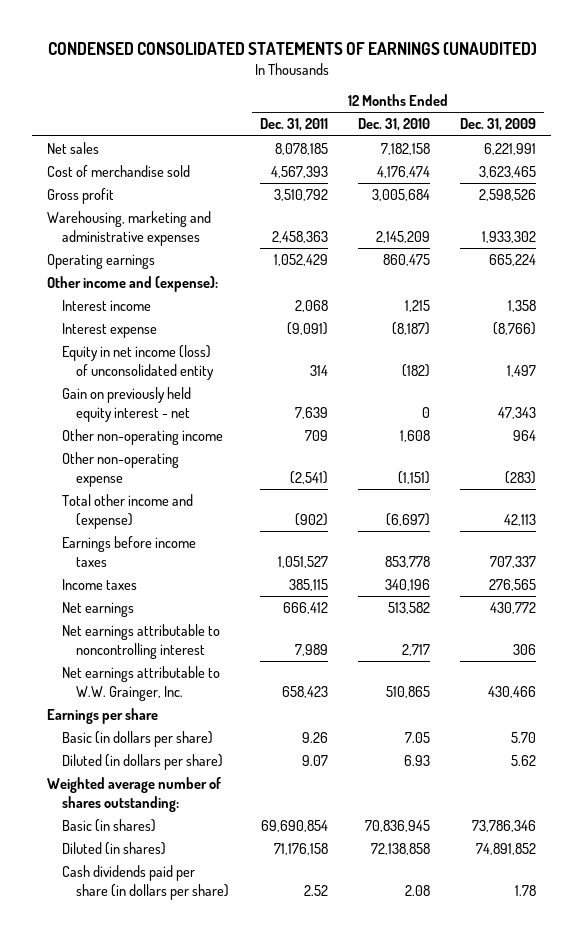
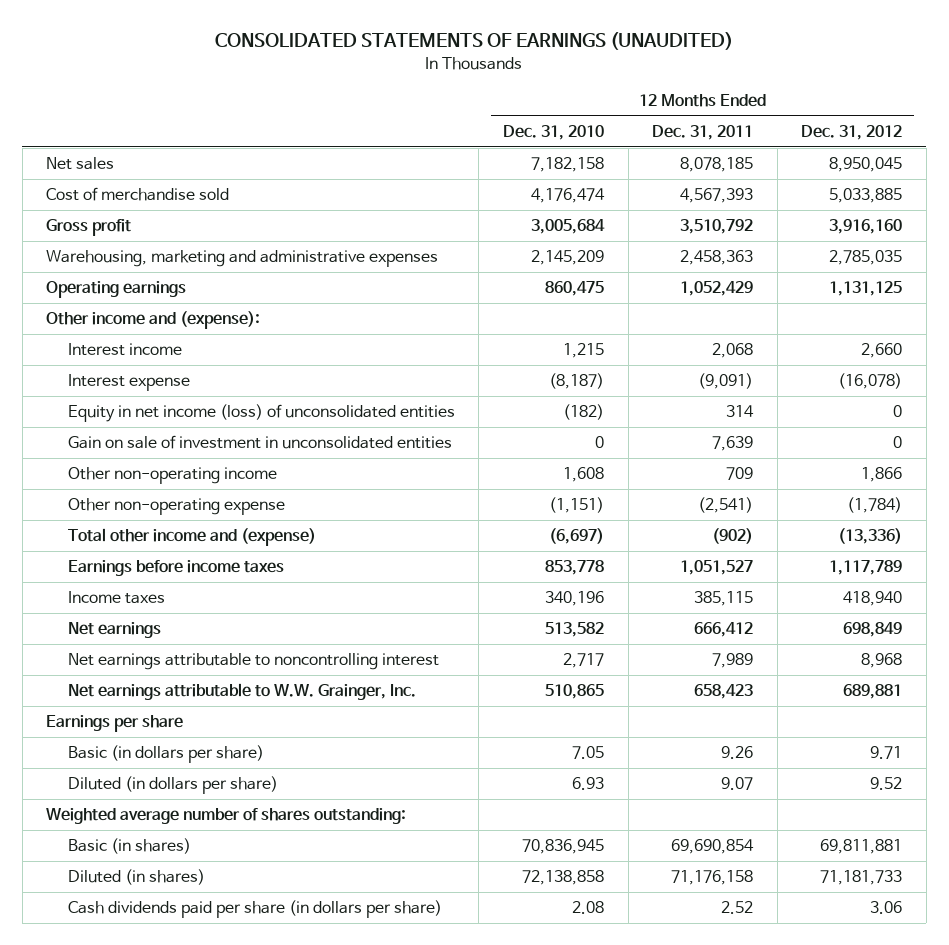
- CONDENSED CONSOLIDATED STATEMENTS OF EARNINGS (UNAUDITED)
+ CONSOLIDATED STATEMENTS OF EARNINGS (UNAUDITED)
- | 12 Months Ended Dec. 31, 2011 | 12 Months Ended Dec. 31, 2010 | 12 Months Ended Dec. 31, 2009
+ | 12 Months Ended Dec. 31, 2010 | 12 Months Ended Dec. 31, 2011 | 12 Months Ended Dec. 31, 2012
- Equity in net income (loss) of unconsolidated entity | 314 | (182) | 1,497
- Gain on previously held equity interest - net | 7,639 | 0 | 47,343
+ Equity in net income (loss) of unconsolidated entities | (182) | 314 | 0
+ Gain on sale of investment in unconsolidated entities | 0 | 7,639 | 0

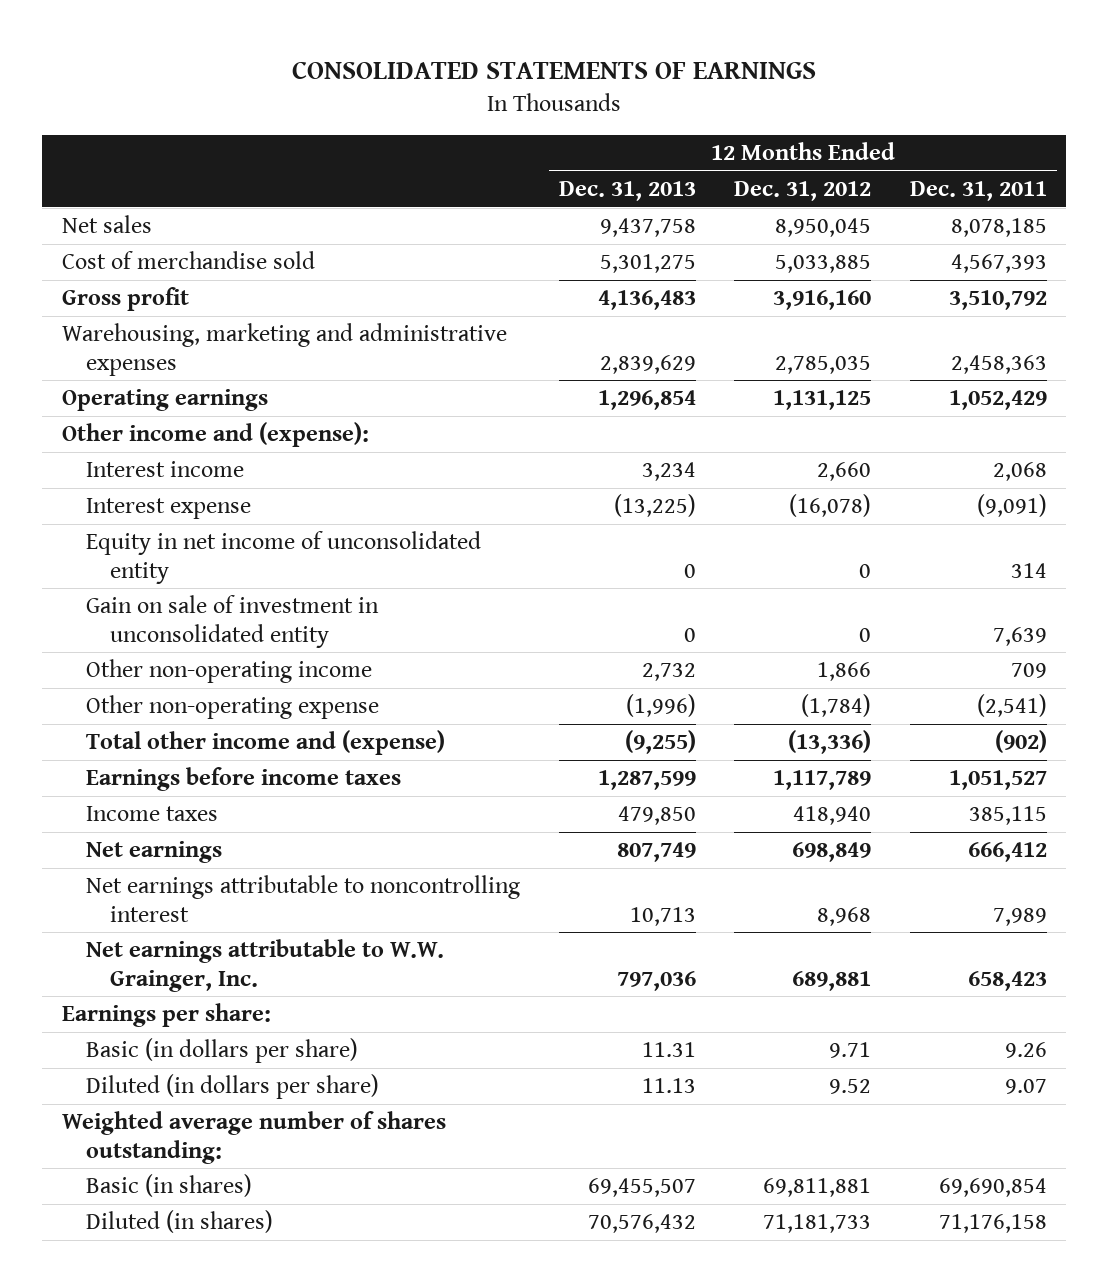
- CONSOLIDATED STATEMENTS OF EARNINGS (UNAUDITED)
+ CONSOLIDATED STATEMENTS OF EARNINGS
- | 12 Months Ended Dec. 31, 2010 | 12 Months Ended Dec. 31, 2011 | 12 Months Ended Dec. 31, 2012
+ | 12 Months Ended Dec. 31, 2013 | 12 Months Ended Dec. 31, 2012 | 12 Months Ended Dec. 31, 2011
- Equity in net income (loss) of unconsolidated entities | (182) | 314 | 0
- Gain on sale of investment in unconsolidated entities | 0 | 7,639 | 0
+ Equity in net income of unconsolidated entity | 0 | 0 | 314
+ Gain on sale of investment in unconsolidated entity | 0 | 0 | 7,639
- Earnings per share
+ Earnings per share:
- Cash dividends paid per share (in dollars per share) | 2.08 | 2.52 | 3.06

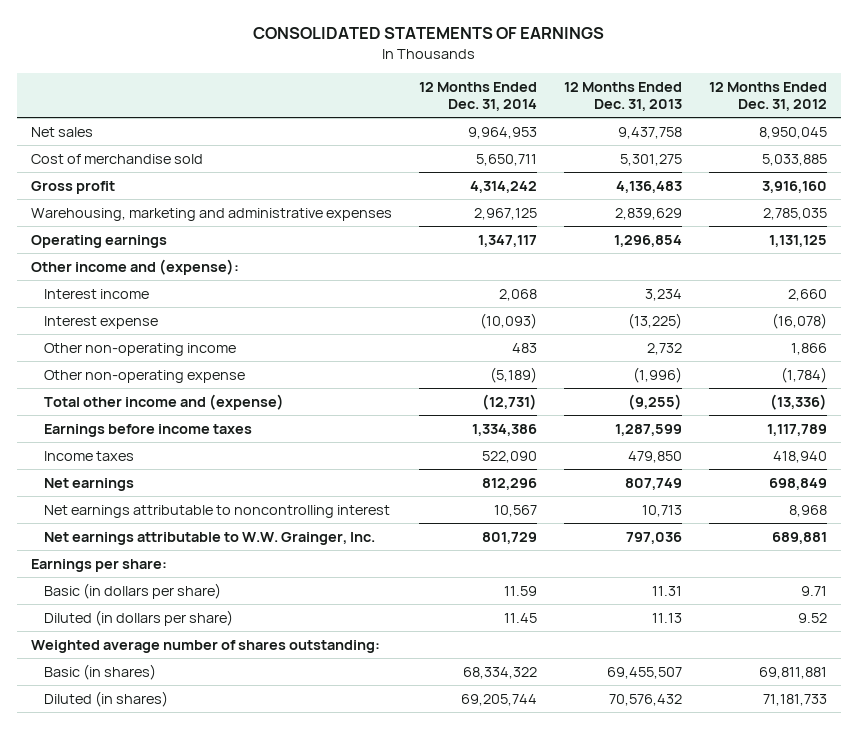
- | 12 Months Ended Dec. 31, 2013 | 12 Months Ended Dec. 31, 2012 | 12 Months Ended Dec. 31, 2011
+ | 12 Months Ended Dec. 31, 2014 | 12 Months Ended Dec. 31, 2013 | 12 Months Ended Dec. 31, 2012
- Equity in net income of unconsolidated entity | 0 | 0 | 314
- Gain on sale of investment in unconsolidated entity | 0 | 0 | 7,639

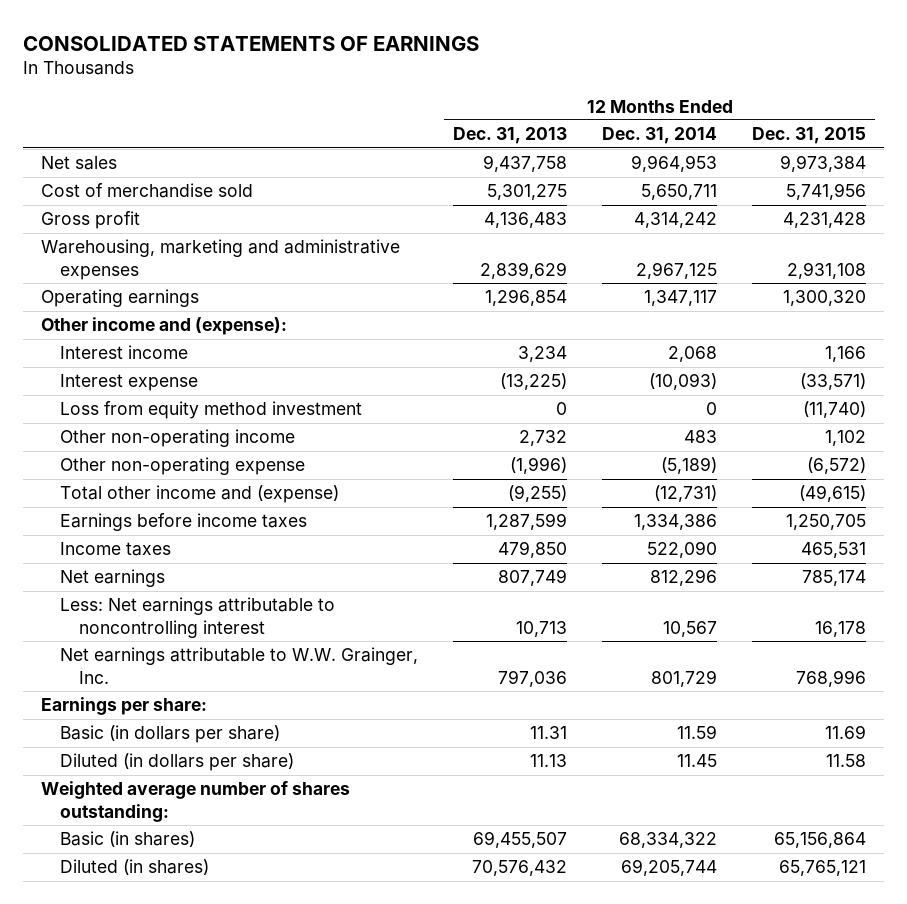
- | 12 Months Ended Dec. 31, 2014 | 12 Months Ended Dec. 31, 2013 | 12 Months Ended Dec. 31, 2012
+ | 12 Months Ended Dec. 31, 2013 | 12 Months Ended Dec. 31, 2014 | 12 Months Ended Dec. 31, 2015
+ Loss from equity method investment | 0 | 0 | (11,740)
- Net earnings attributable to noncontrolling interest | 10,567 | 10,713 | 8,968
+ Less: Net earnings attributable to noncontrolling interest | 10,713 | 10,567 | 16,178

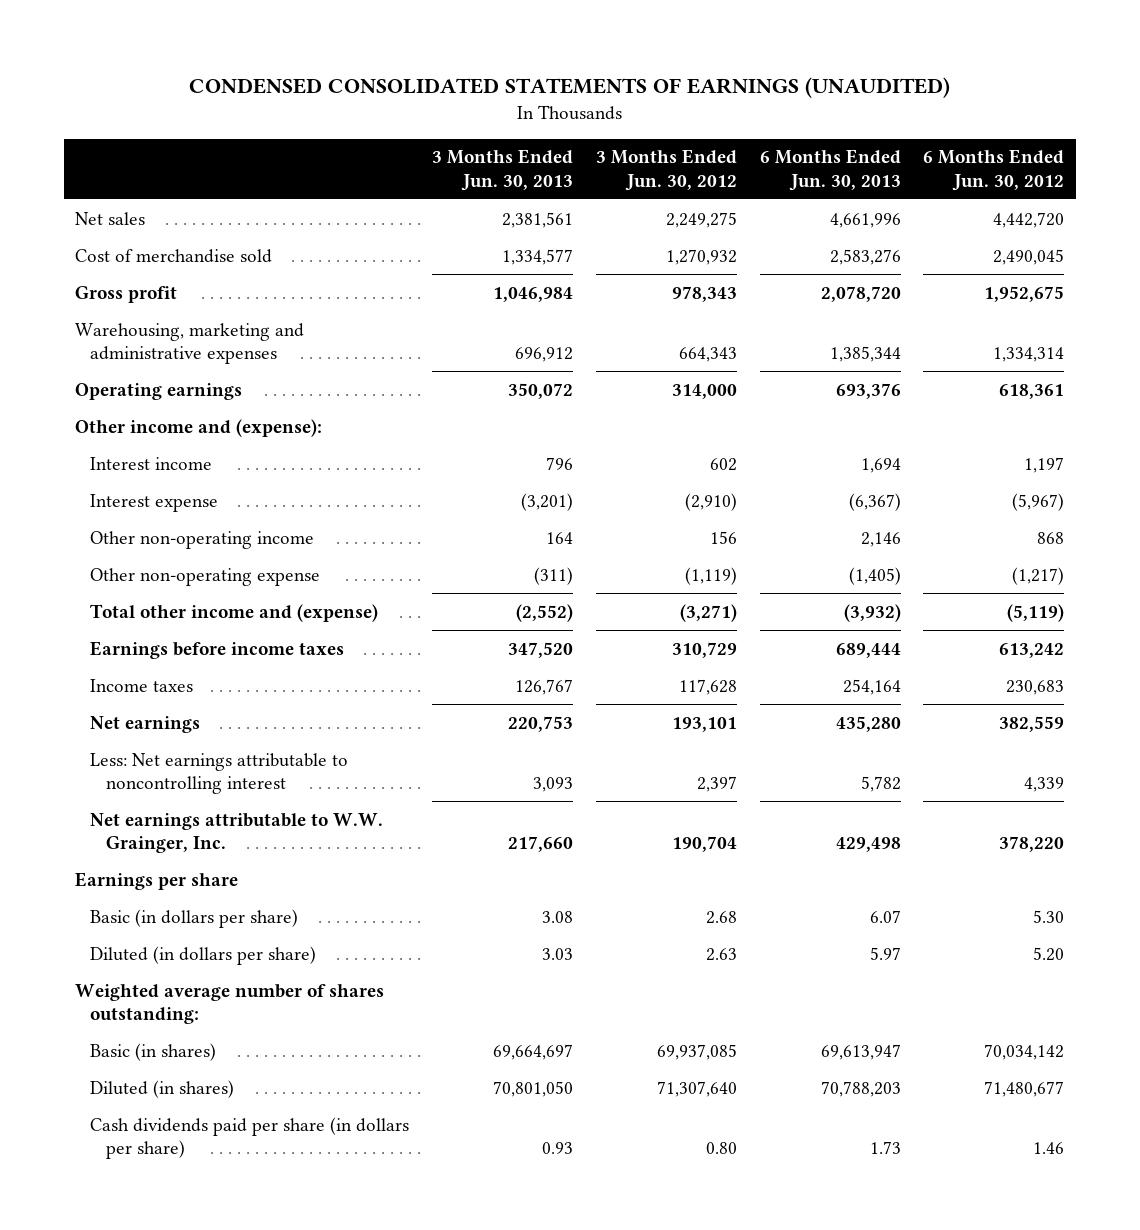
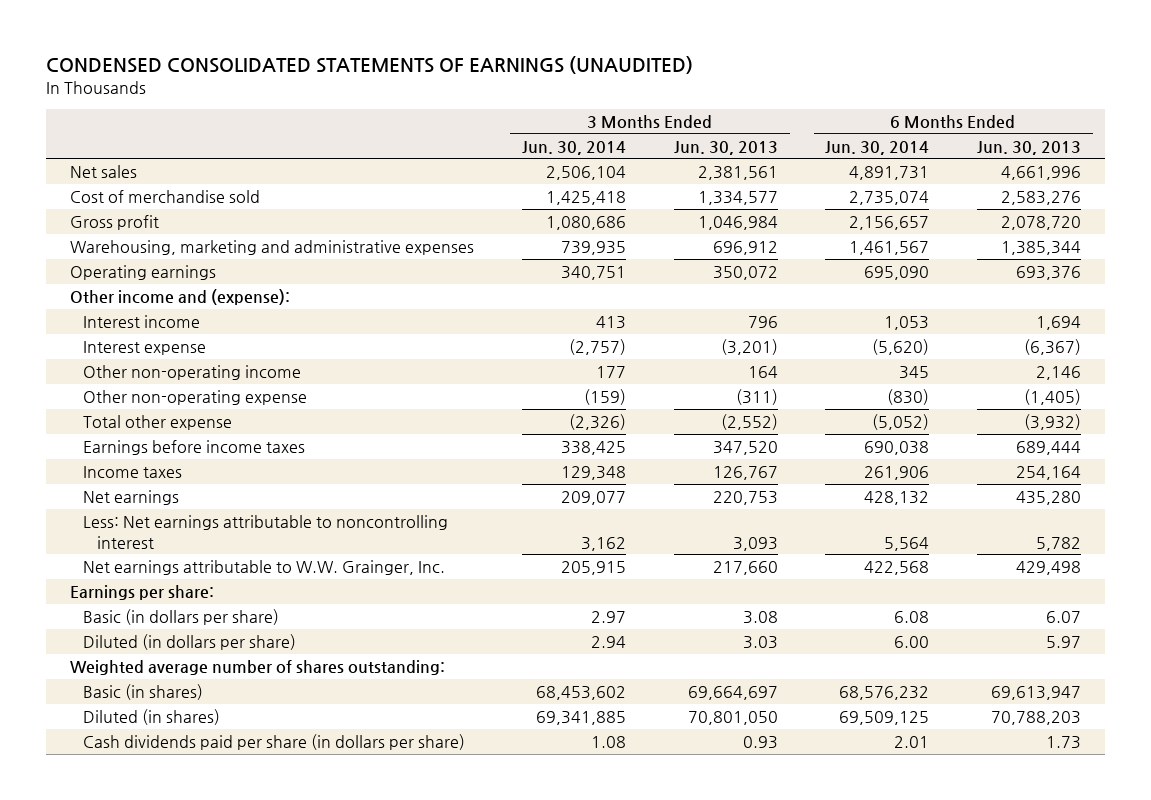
- | 3 Months Ended Jun. 30, 2013 | 3 Months Ended Jun. 30, 2012 | 6 Months Ended Jun. 30, 2013 | 6 Months Ended Jun. 30, 2012
+ | 3 Months Ended Jun. 30, 2014 | 3 Months Ended Jun. 30, 2013 | 6 Months Ended Jun. 30, 2014 | 6 Months Ended Jun. 30, 2013
- Total other income and (expense) | (2,552) | (3,271) | (3,932) | (5,119)
+ Total other expense | (2,326) | (2,552) | (5,052) | (3,932)
- Earnings per share
+ Earnings per share:

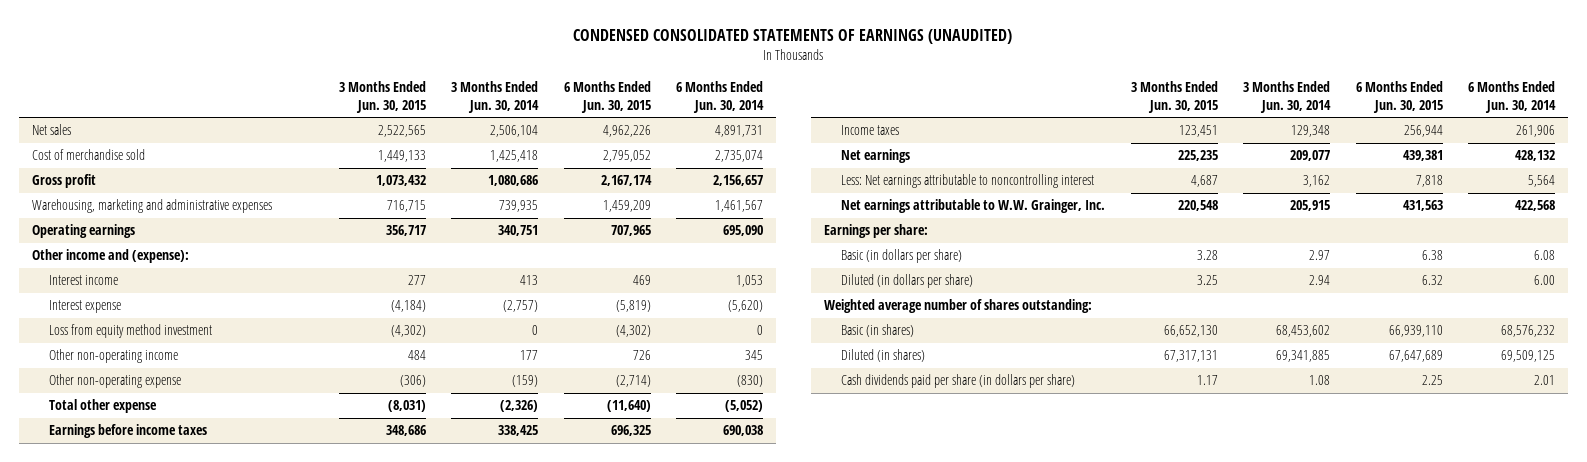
- | 3 Months Ended Jun. 30, 2014 | 3 Months Ended Jun. 30, 2013 | 6 Months Ended Jun. 30, 2014 | 6 Months Ended Jun. 30, 2013
+ | 3 Months Ended Jun. 30, 2015 | 3 Months Ended Jun. 30, 2014 | 6 Months Ended Jun. 30, 2015 | 6 Months Ended Jun. 30, 2014
+ Loss from equity method investment | (4,302) | 0 | (4,302) | 0

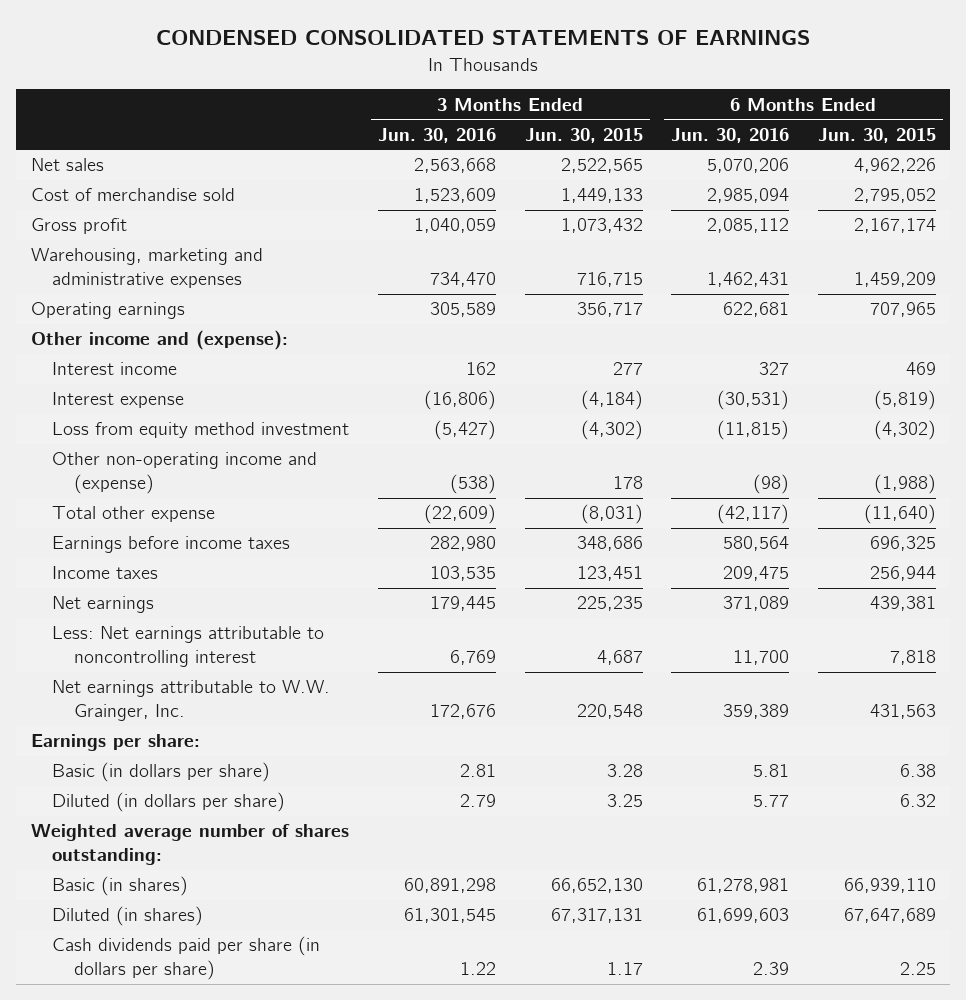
- CONDENSED CONSOLIDATED STATEMENTS OF EARNINGS (UNAUDITED)
+ CONDENSED CONSOLIDATED STATEMENTS OF EARNINGS
- | 3 Months Ended Jun. 30, 2015 | 3 Months Ended Jun. 30, 2014 | 6 Months Ended Jun. 30, 2015 | 6 Months Ended Jun. 30, 2014
+ | 3 Months Ended Jun. 30, 2016 | 3 Months Ended Jun. 30, 2015 | 6 Months Ended Jun. 30, 2016 | 6 Months Ended Jun. 30, 2015
- Other non-operating income | 484 | 177 | 726 | 345
- Other non-operating expense | (306) | (159) | (2,714) | (830)
+ Other non-operating income and (expense) | (538) | 178 | (98) | (1,988)

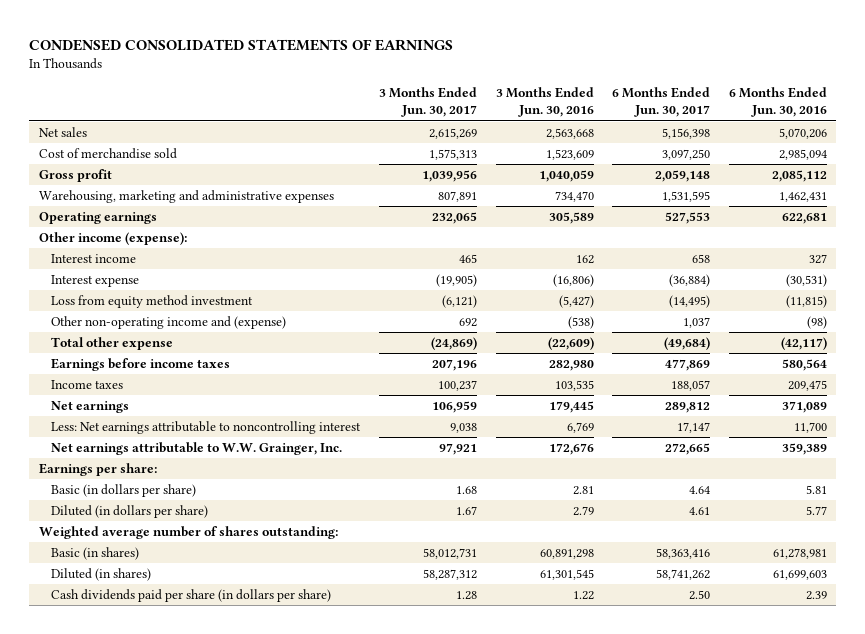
- | 3 Months Ended Jun. 30, 2016 | 3 Months Ended Jun. 30, 2015 | 6 Months Ended Jun. 30, 2016 | 6 Months Ended Jun. 30, 2015
+ | 3 Months Ended Jun. 30, 2017 | 3 Months Ended Jun. 30, 2016 | 6 Months Ended Jun. 30, 2017 | 6 Months Ended Jun. 30, 2016
- Other income and (expense):
+ Other income (expense):

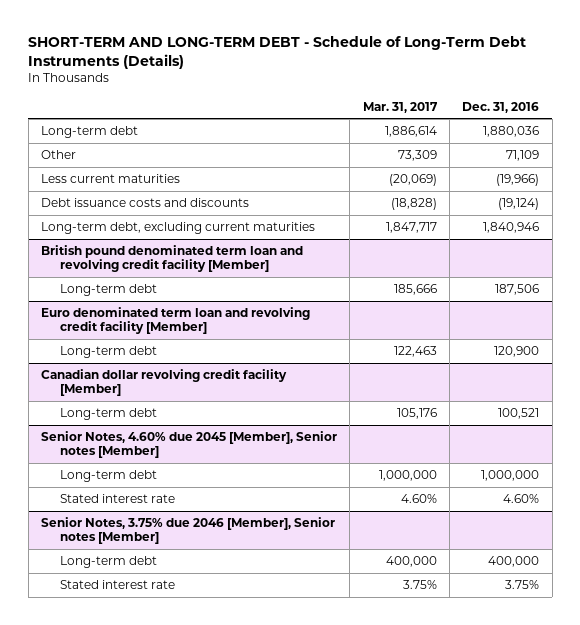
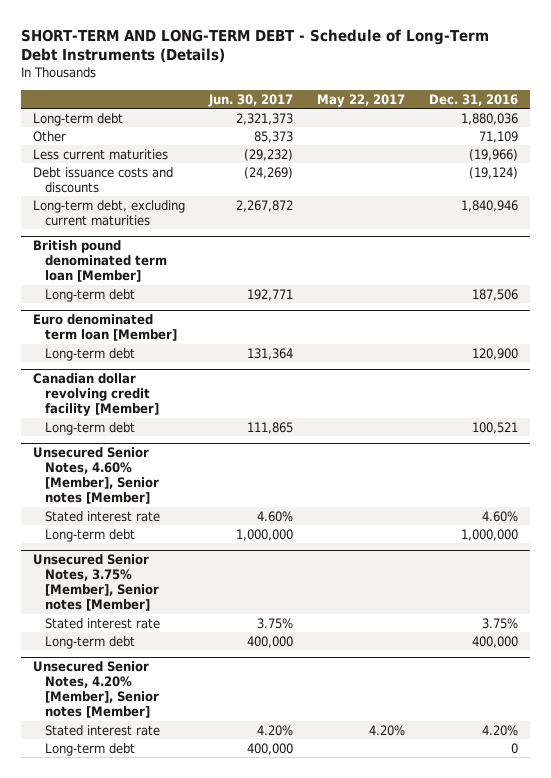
- | Mar. 31, 2017 | Dec. 31, 2016
+ | Jun. 30, 2017 | May 22, 2017 | Dec. 31, 2016
- British pound denominated term loan and revolving credit facility [Member]
+ British pound denominated term loan [Member]
- Euro denominated term loan and revolving credit facility [Member]
+ Euro denominated term loan [Member]
- Senior Notes, 4.60% due 2045 [Member], Senior notes [Member]
- Long-term debt | 1,000,000 | 1,000,000
+ Unsecured Senior Notes, 4.60% [Member], Senior notes [Member]
- Senior Notes, 3.75% due 2046 [Member], Senior notes [Member]
- Long-term debt | 400,000 | 400,000
+ Long-term debt | 1,000,000 | | 1,000,000
+ Unsecured Senior Notes, 3.75% [Member], Senior notes [Member]
+ Long-term debt | 400,000 | | 400,000
+ Unsecured Senior Notes, 4.20% [Member], Senior notes [Member]
+ Stated interest rate | 4.20% | 4.20% | 4.20%
+ Long-term debt | 400,000 | | 0

